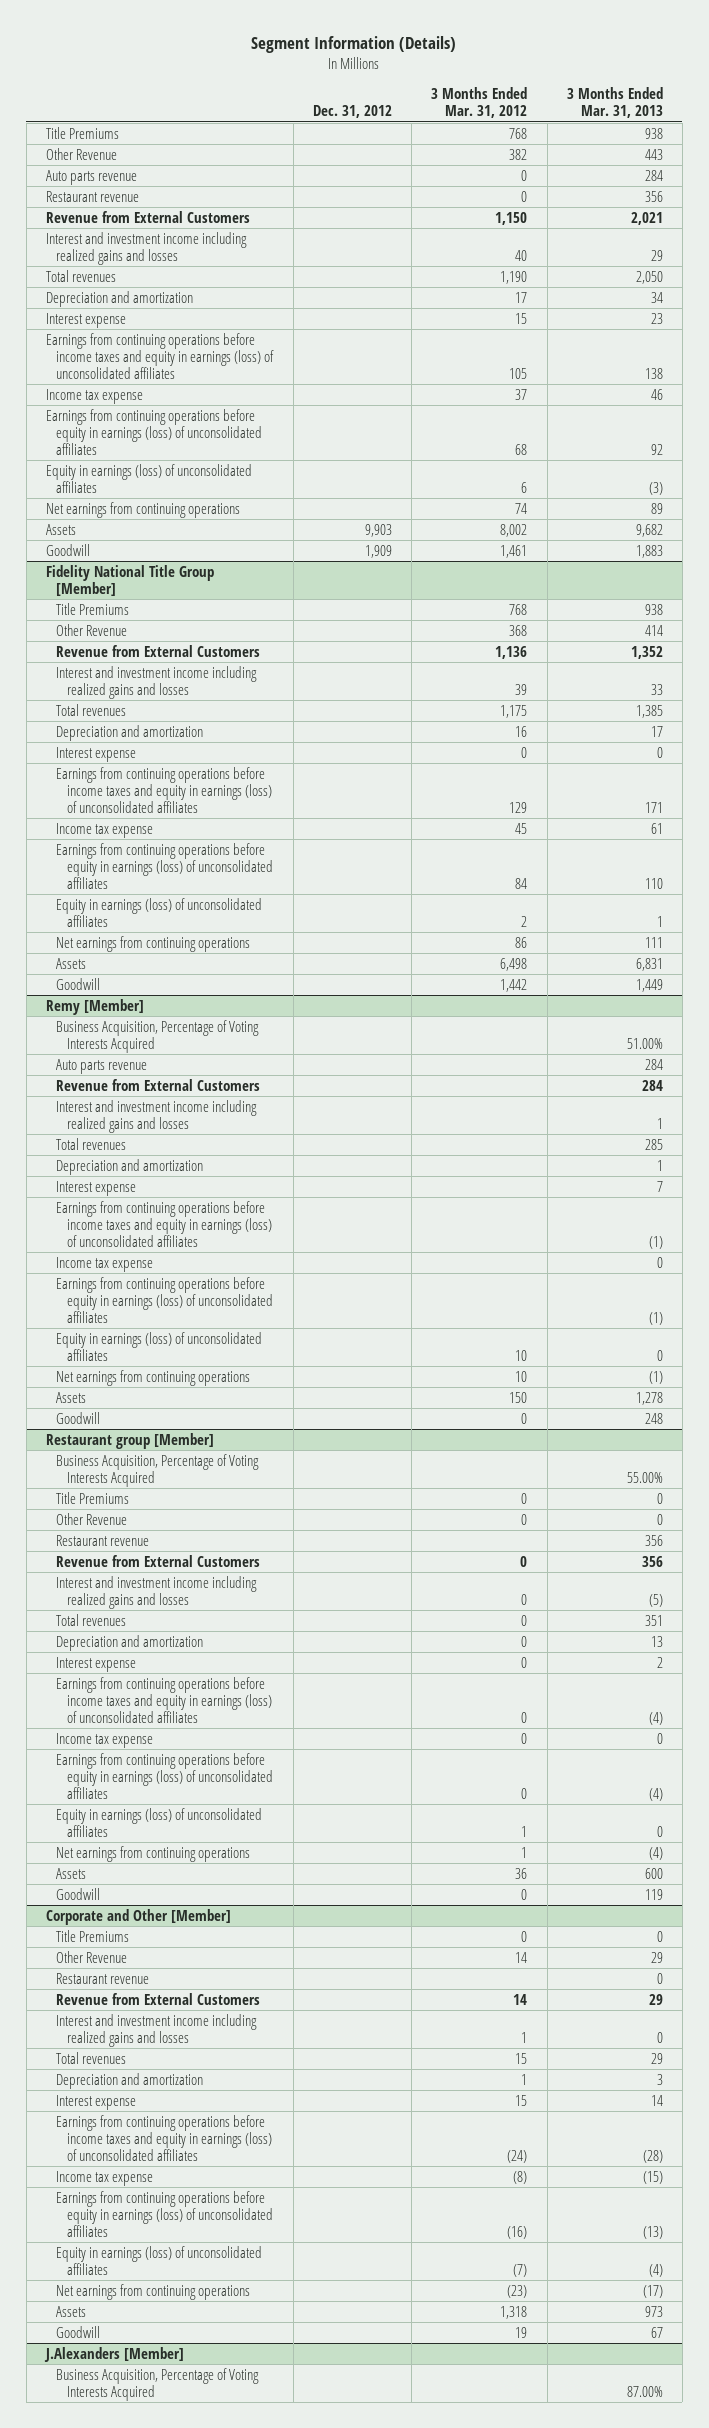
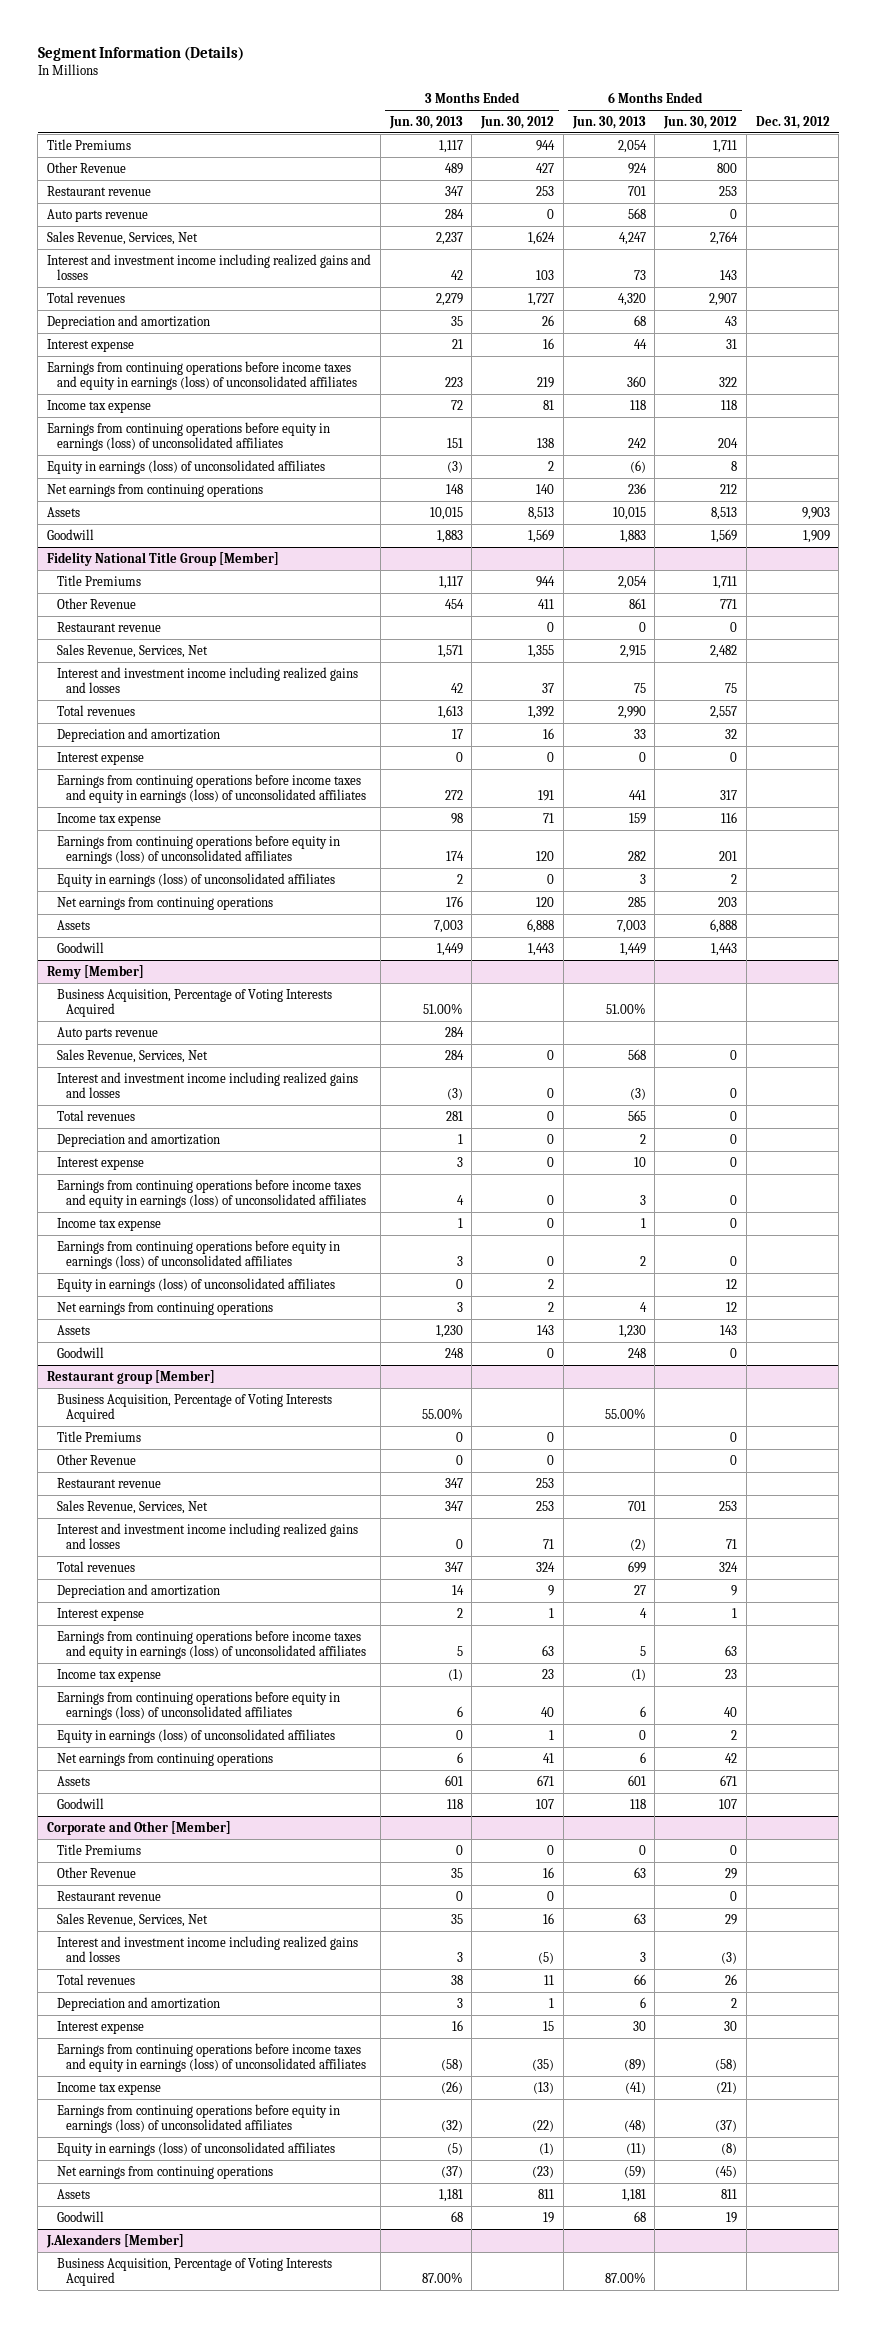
- | Dec. 31, 2012 | 3 Months Ended Mar. 31, 2012 | 3 Months Ended Mar. 31, 2013
+ | 3 Months Ended Jun. 30, 2013 | 3 Months Ended Jun. 30, 2012 | 6 Months Ended Jun. 30, 2013 | 6 Months Ended Jun. 30, 2012 | Dec. 31, 2012
- Revenue from External Customers | | 1,150 | 2,021
moved down: Auto parts revenue | 284 | 0 | 568 | 0 |
+ Sales Revenue, Services, Net | 2,237 | 1,624 | 4,247 | 2,764 |
@ Fidelity National Title Group [Member]
- Revenue from External Customers | | 1,136 | 1,352
+ Restaurant revenue | | 0 | 0 | 0 |
+ Sales Revenue, Services, Net | 1,571 | 1,355 | 2,915 | 2,482 |
@ Remy [Member]
- Revenue from External Customers | | | 284
+ Sales Revenue, Services, Net | 284 | 0 | 568 | 0 |
@ Restaurant group [Member]
- Revenue from External Customers | | 0 | 356
+ Sales Revenue, Services, Net | 347 | 253 | 701 | 253 |
@ Corporate and Other [Member]
- Revenue from External Customers | | 14 | 29
+ Sales Revenue, Services, Net | 35 | 16 | 63 | 29 |

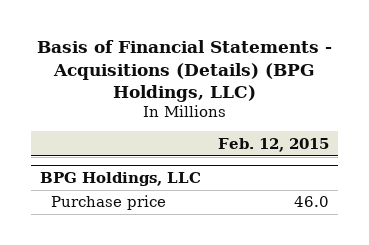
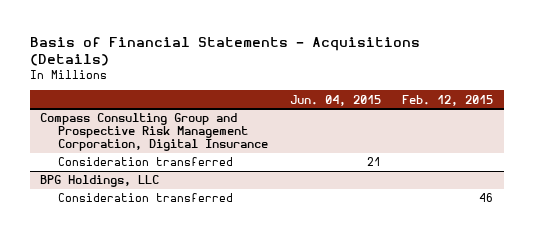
- Basis of Financial Statements - Acquisitions (Details) (BPG Holdings, LLC)
+ Basis of Financial Statements - Acquisitions (Details)
- | Feb. 12, 2015
+ | Jun. 04, 2015 | Feb. 12, 2015
+ Compass Consulting Group and Prospective Risk Management Corporation, Digital Insurance
+ Consideration transferred | 21 |
@ BPG Holdings, LLC
- Purchase price | 46.0
+ Consideration transferred | | 46

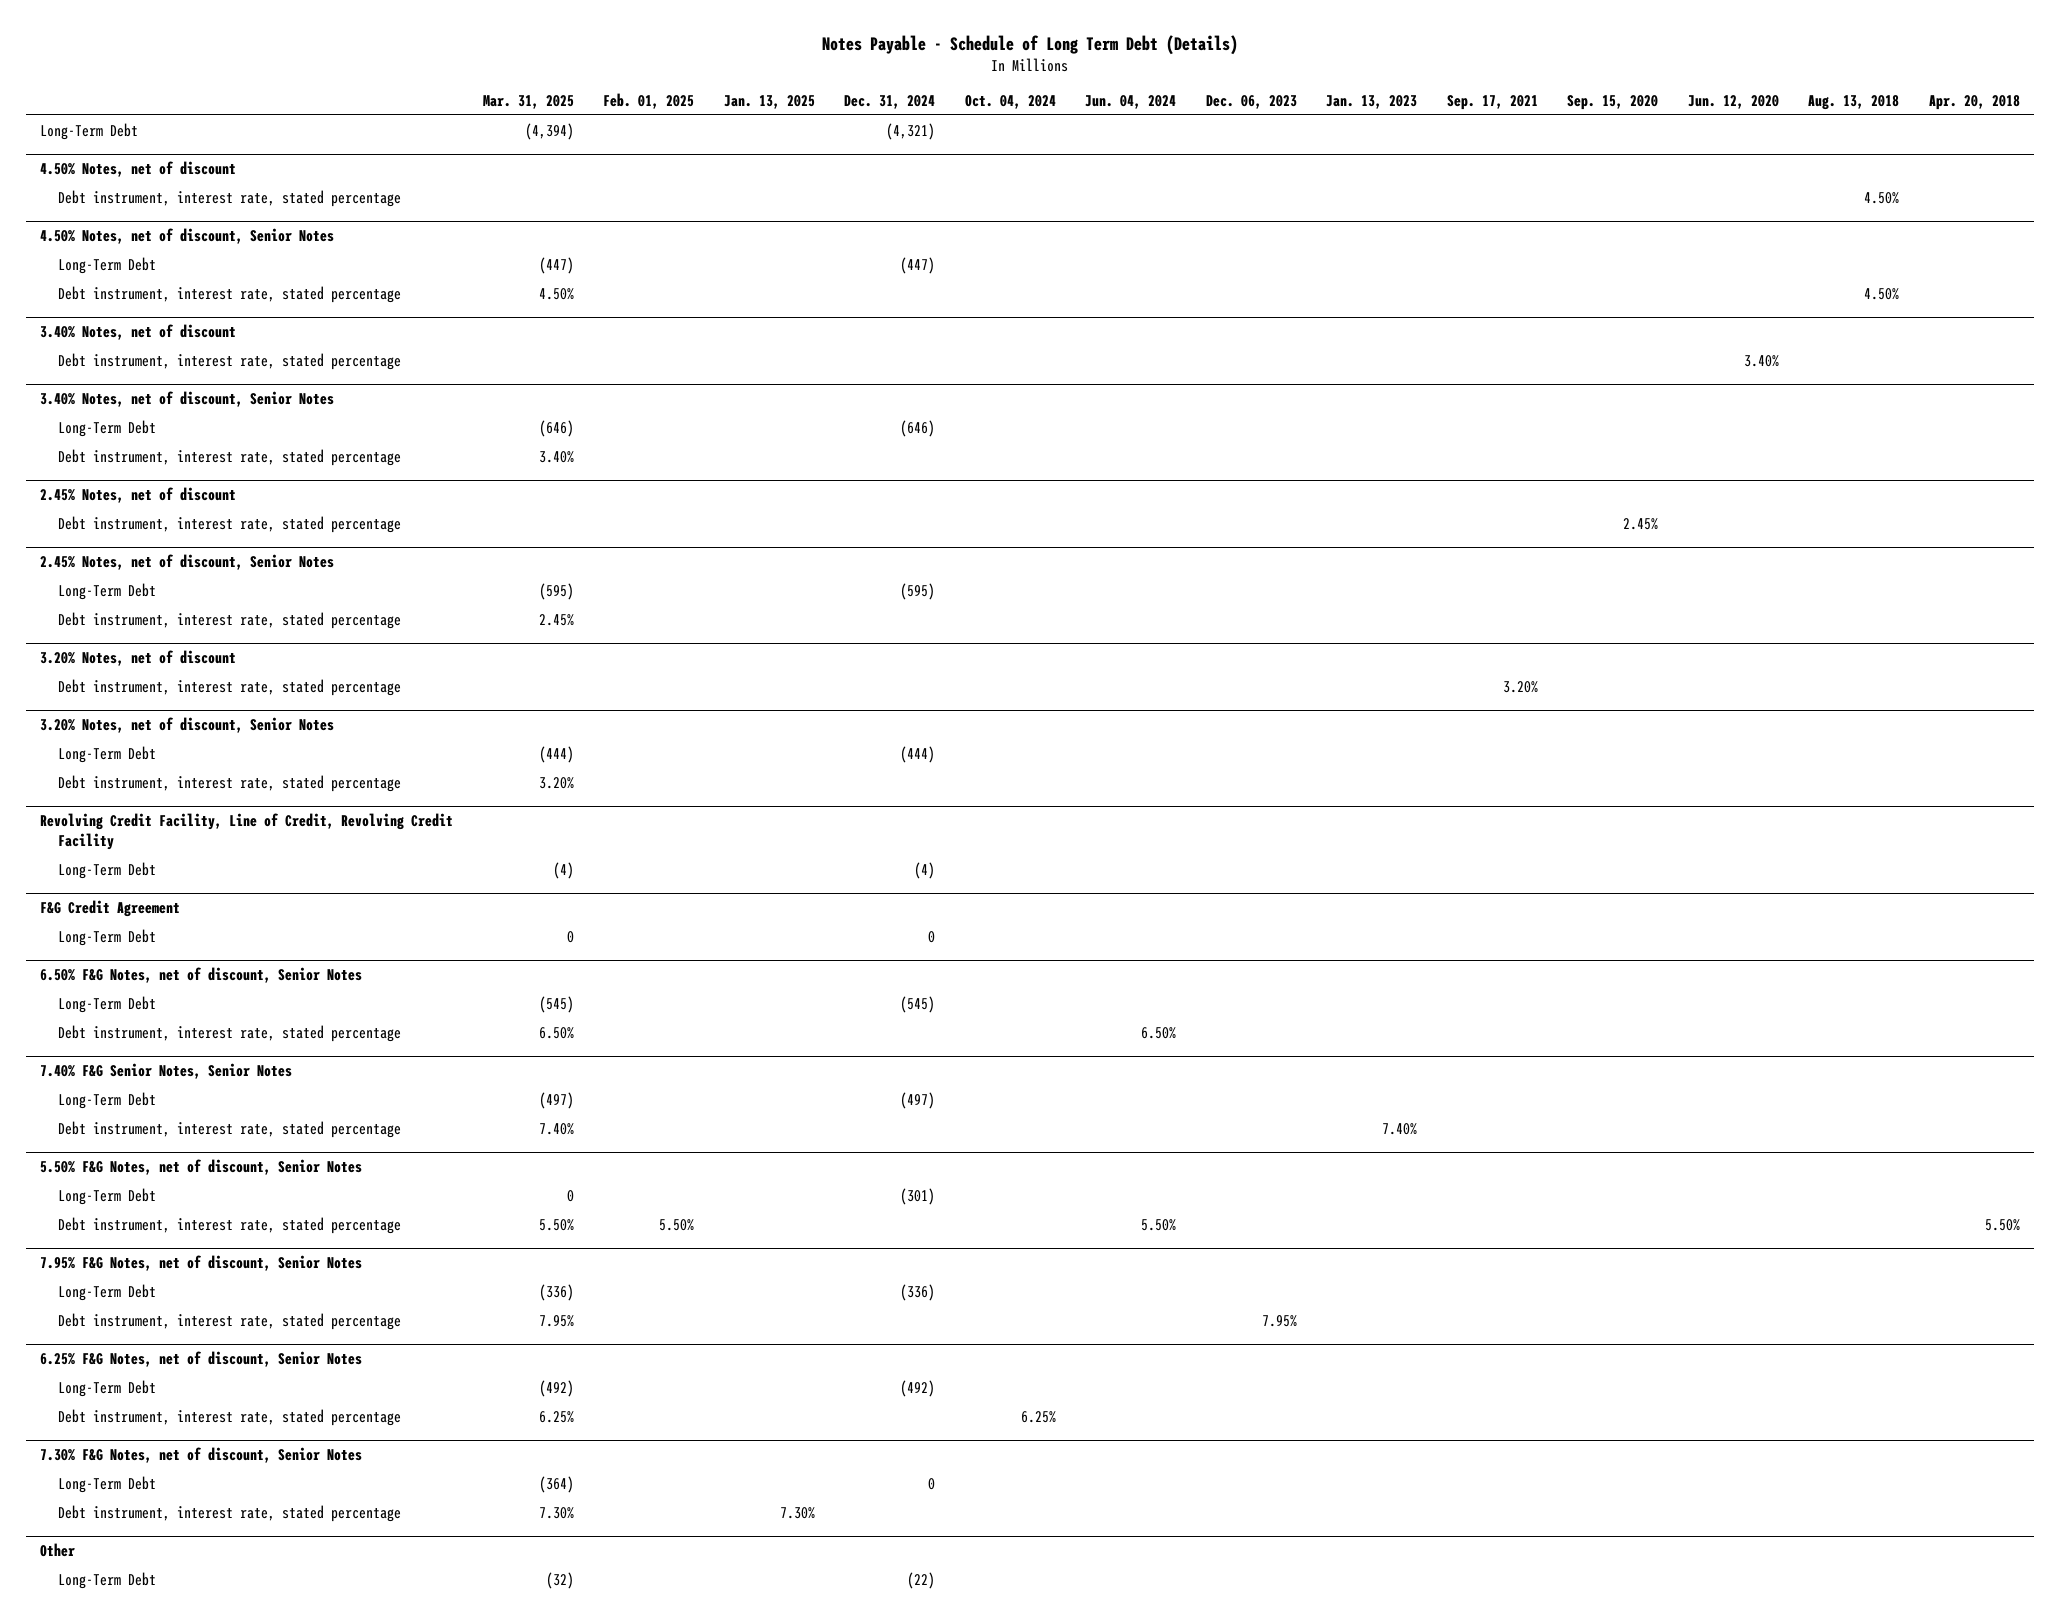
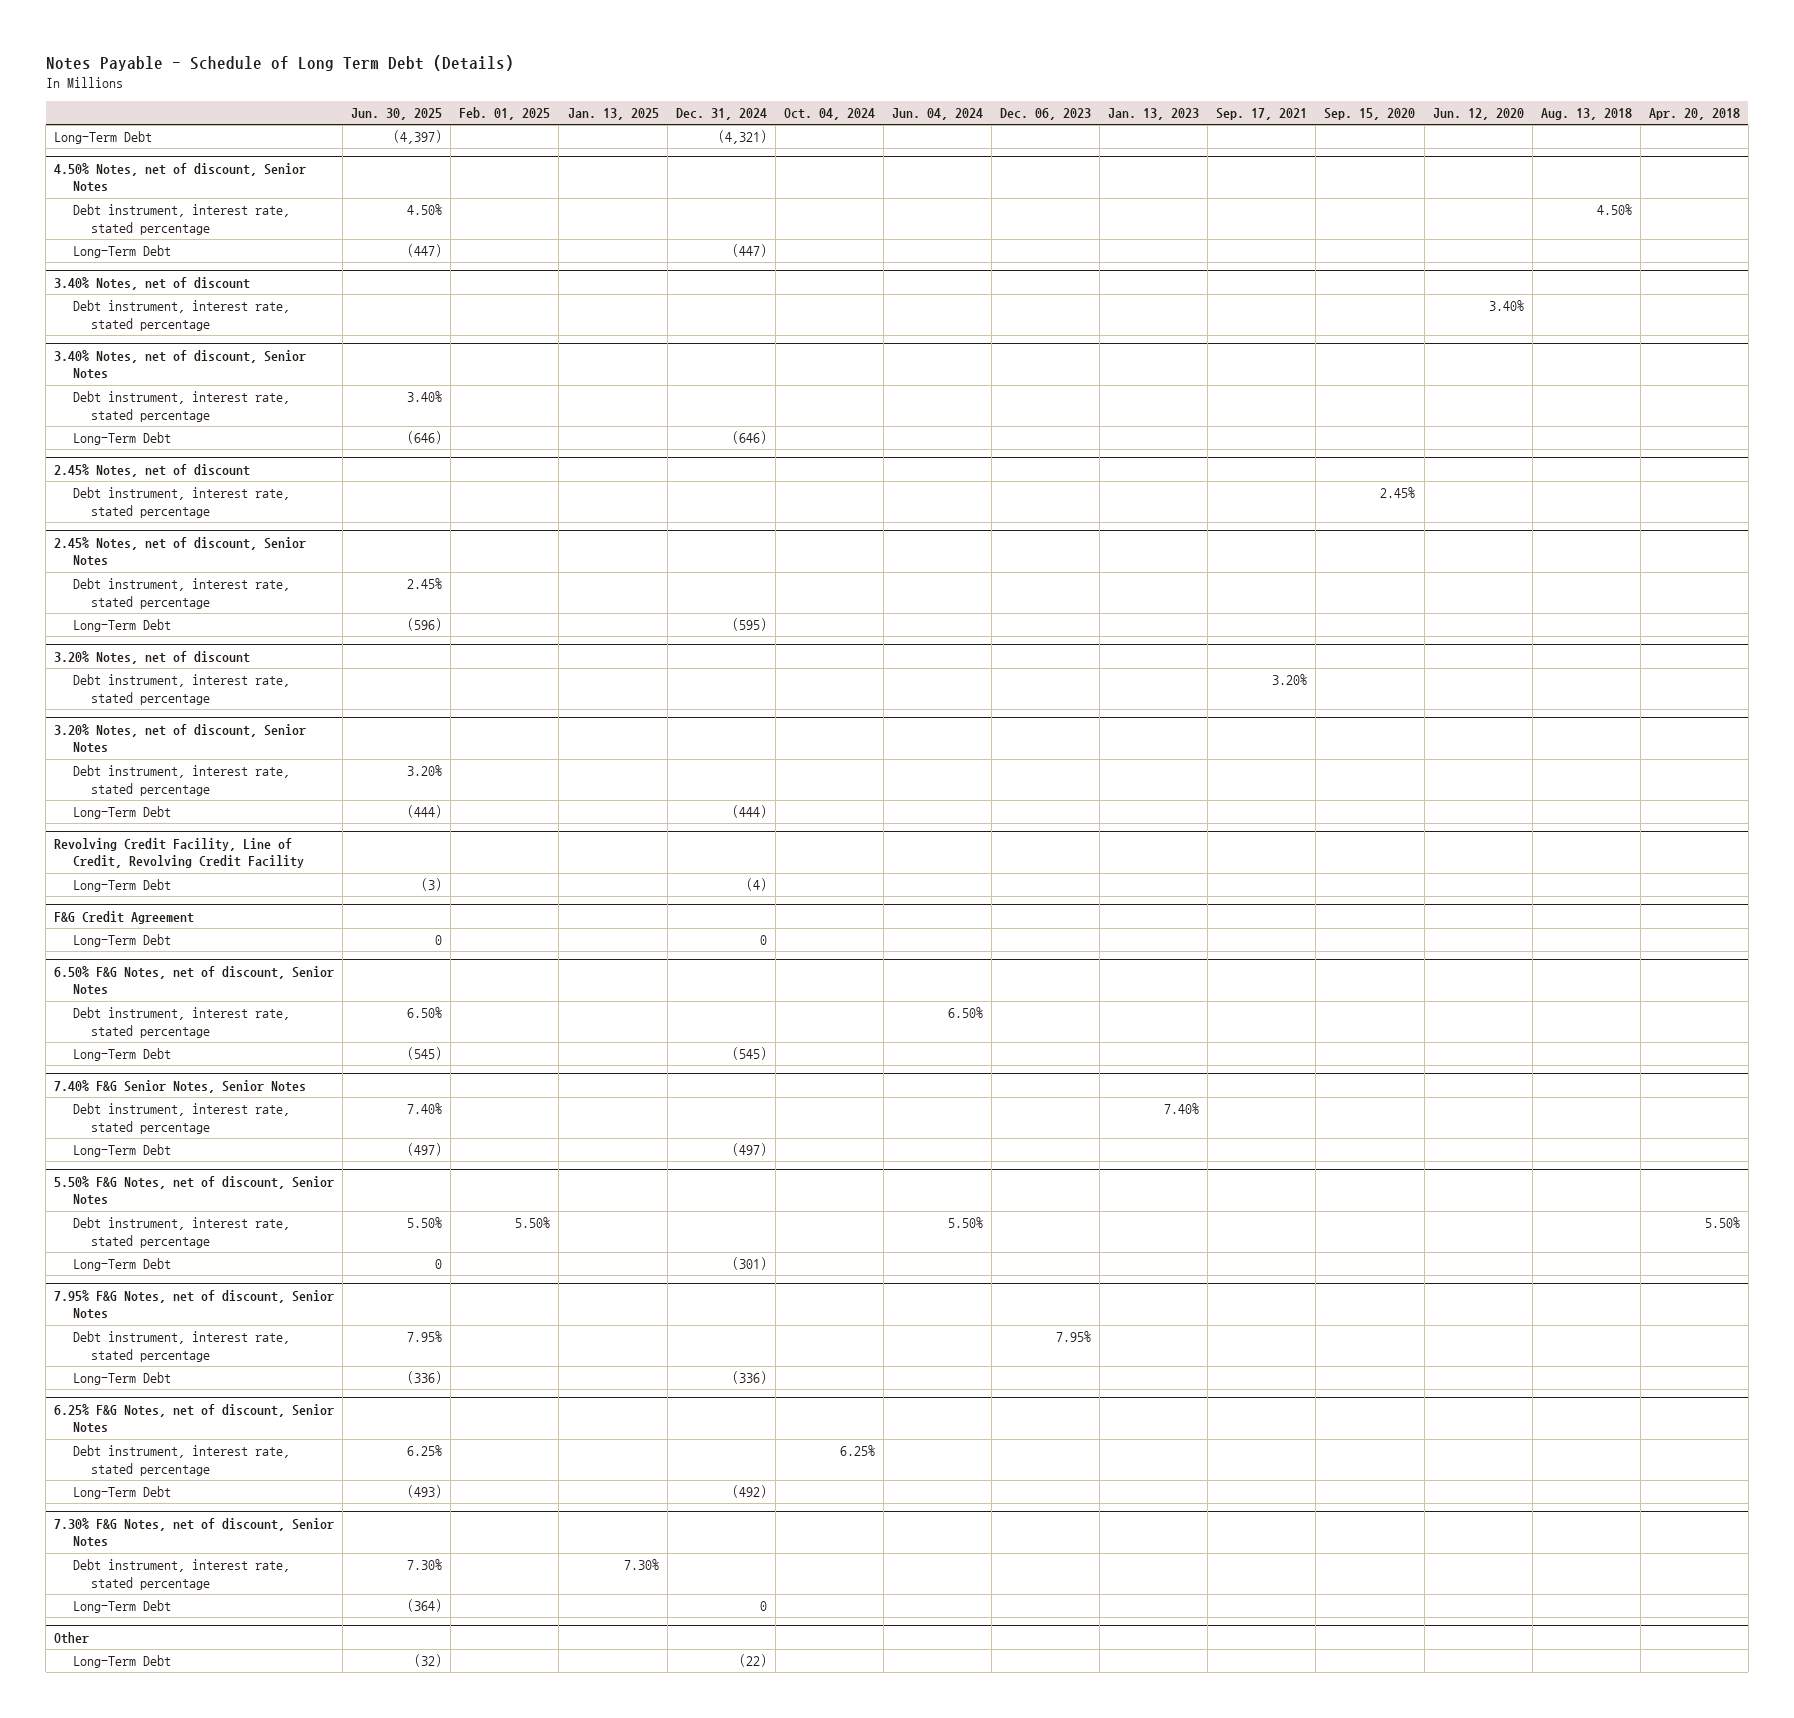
- | Mar. 31, 2025 | Feb. 01, 2025 | Jan. 13, 2025 | Dec. 31, 2024 | Oct. 04, 2024 | Jun. 04, 2024 | Dec. 06, 2023 | Jan. 13, 2023 | Sep. 17, 2021 | Sep. 15, 2020 | Jun. 12, 2020 | Aug. 13, 2018 | Apr. 20, 2018
+ | Jun. 30, 2025 | Feb. 01, 2025 | Jan. 13, 2025 | Dec. 31, 2024 | Oct. 04, 2024 | Jun. 04, 2024 | Dec. 06, 2023 | Jan. 13, 2023 | Sep. 17, 2021 | Sep. 15, 2020 | Jun. 12, 2020 | Aug. 13, 2018 | Apr. 20, 2018
- 4.50% Notes, net of discount
- Debt instrument, interest rate, stated percentage | | | | | | | | | | | | 4.50% |
@ 4.50% Notes, net of discount, Senior Notes
moved down: Long-Term Debt | (447) | | | (447) | | | | | | | | |
@ 3.40% Notes, net of discount, Senior Notes
moved down: Long-Term Debt | (646) | | | (646) | | | | | | | | |
@ 2.45% Notes, net of discount, Senior Notes
moved down: Long-Term Debt | (596) | | | (595) | | | | | | | | |
@ 3.20% Notes, net of discount, Senior Notes
moved down: Long-Term Debt | (444) | | | (444) | | | | | | | | |
@ 6.50% F&G Notes, net of discount, Senior Notes
moved down: Long-Term Debt | (545) | | | (545) | | | | | | | | |
@ 7.40% F&G Senior Notes, Senior Notes
moved down: Long-Term Debt | (497) | | | (497) | | | | | | | | |
@ 5.50% F&G Notes, net of discount, Senior Notes
moved down: Long-Term Debt | 0 | | | (301) | | | | | | | | |
@ 7.95% F&G Notes, net of discount, Senior Notes
moved down: Long-Term Debt | (336) | | | (336) | | | | | | | | |
@ 6.25% F&G Notes, net of discount, Senior Notes
moved down: Long-Term Debt | (493) | | | (492) | | | | | | | | |
@ 7.30% F&G Notes, net of discount, Senior Notes
moved down: Long-Term Debt | (364) | | | 0 | | | | | | | | |

